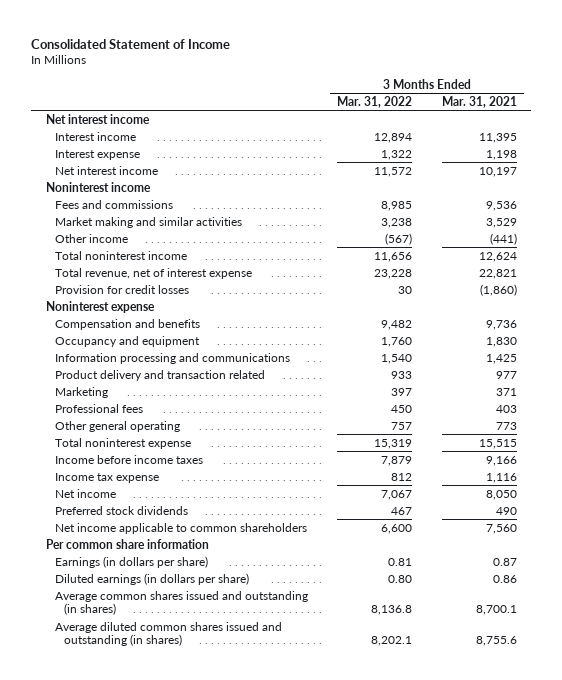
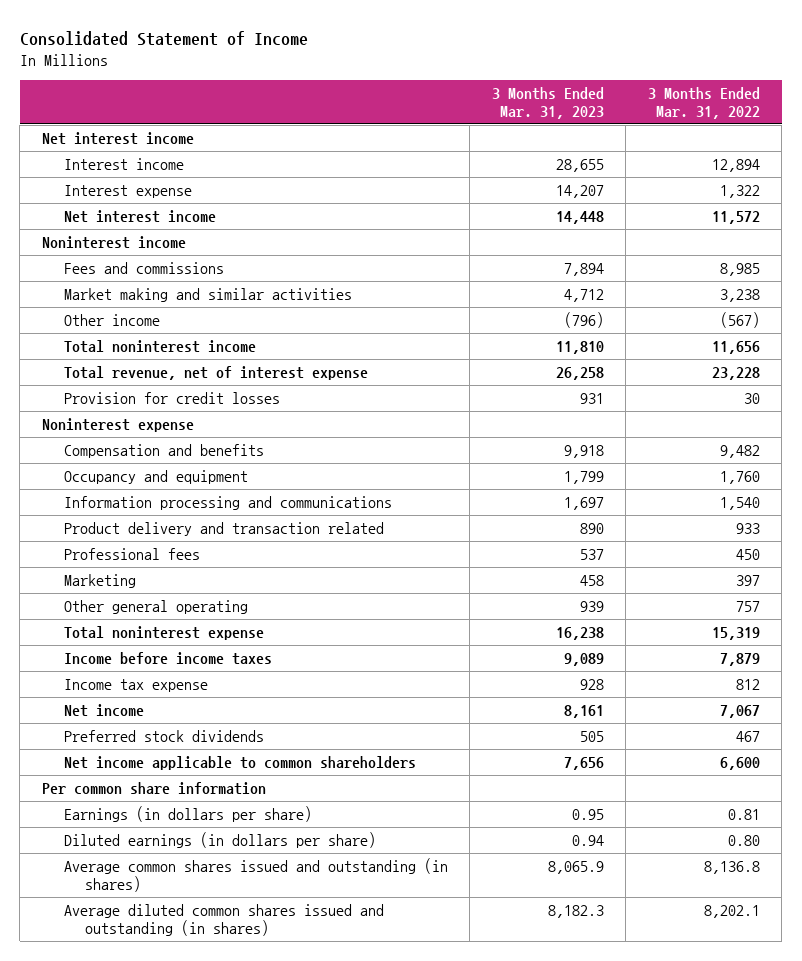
- | 3 Months Ended Mar. 31, 2022 | 3 Months Ended Mar. 31, 2021
+ | 3 Months Ended Mar. 31, 2023 | 3 Months Ended Mar. 31, 2022
moved down: Marketing | 458 | 397

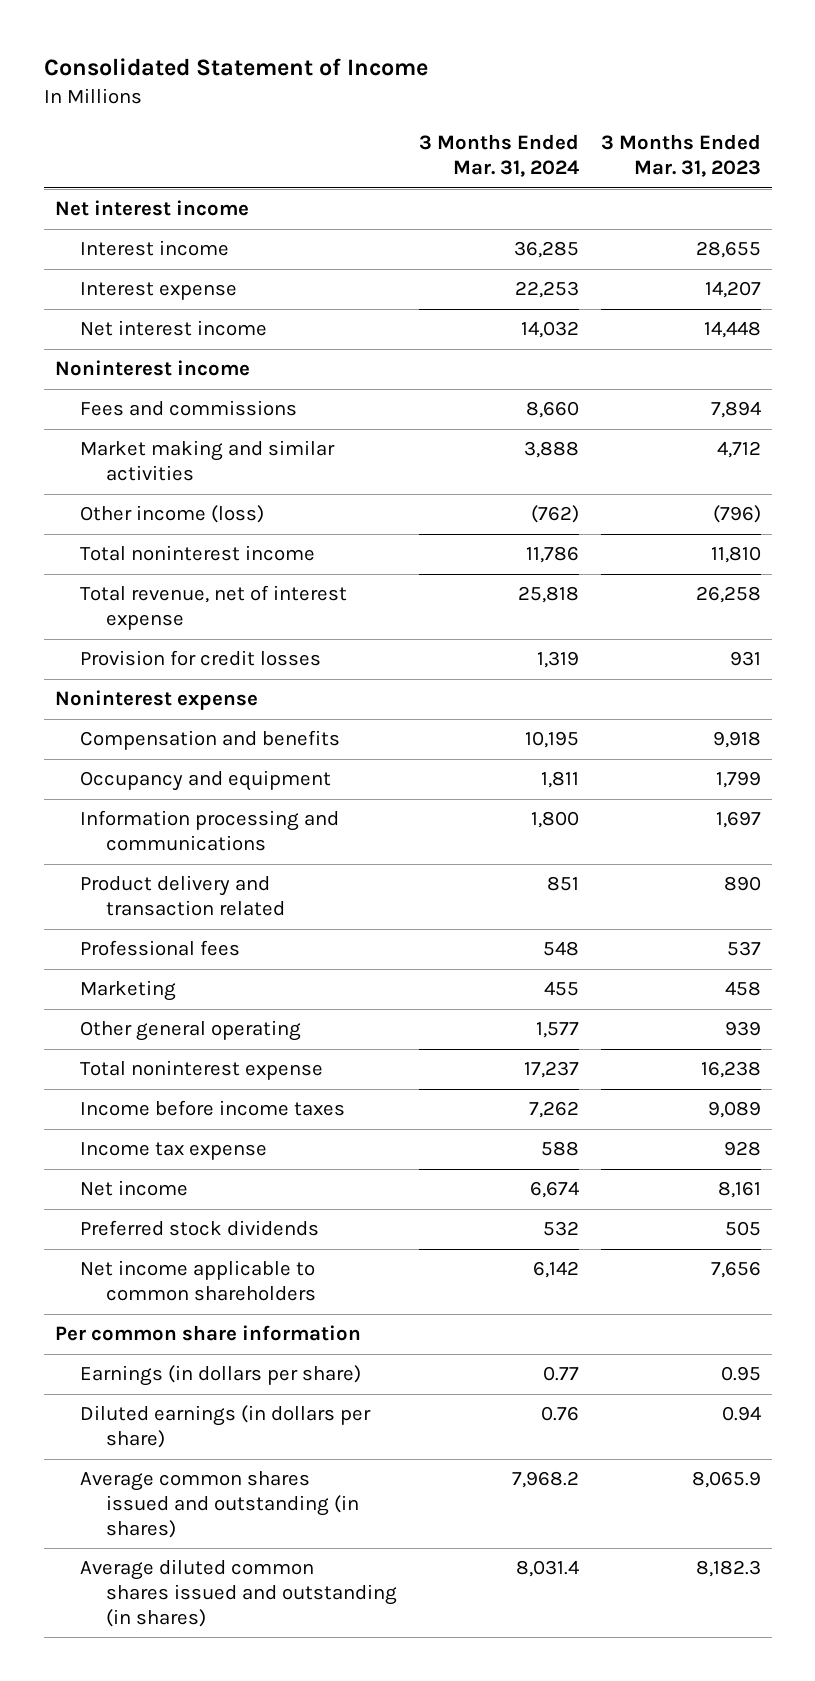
- | 3 Months Ended Mar. 31, 2023 | 3 Months Ended Mar. 31, 2022
+ | 3 Months Ended Mar. 31, 2024 | 3 Months Ended Mar. 31, 2023
- Other income | (796) | (567)
+ Other income (loss) | (762) | (796)

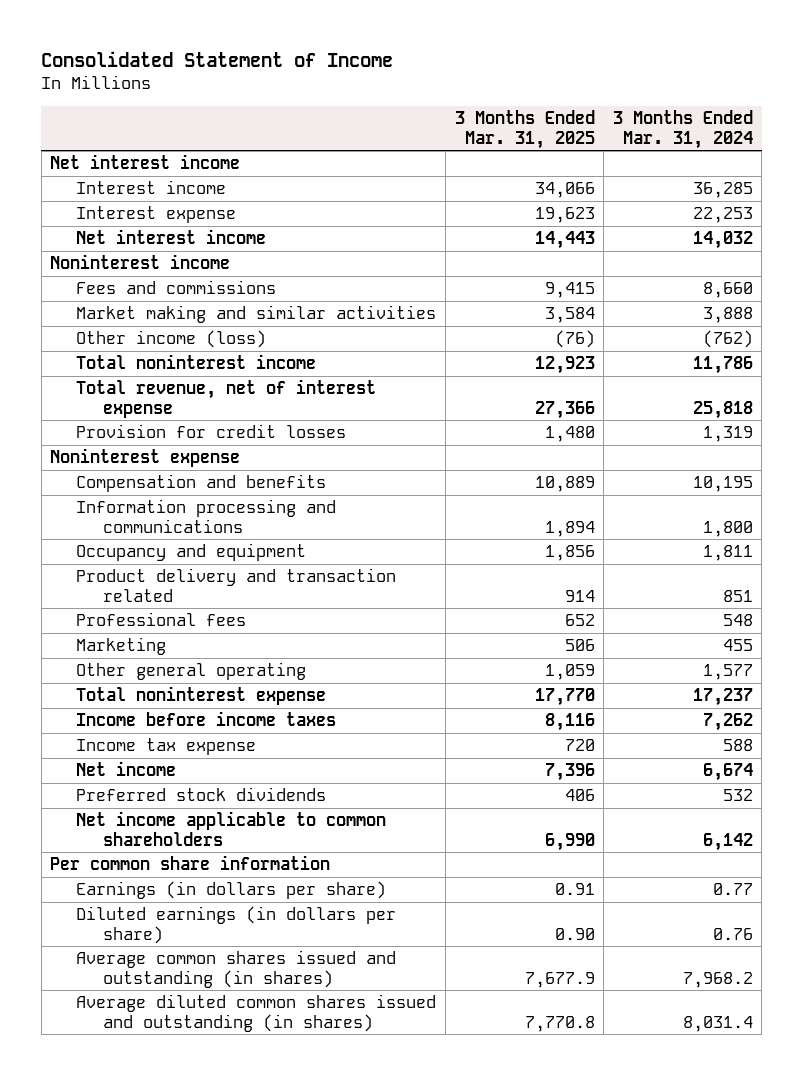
- | 3 Months Ended Mar. 31, 2024 | 3 Months Ended Mar. 31, 2023
+ | 3 Months Ended Mar. 31, 2025 | 3 Months Ended Mar. 31, 2024
moved down: Occupancy and equipment | 1,856 | 1,811

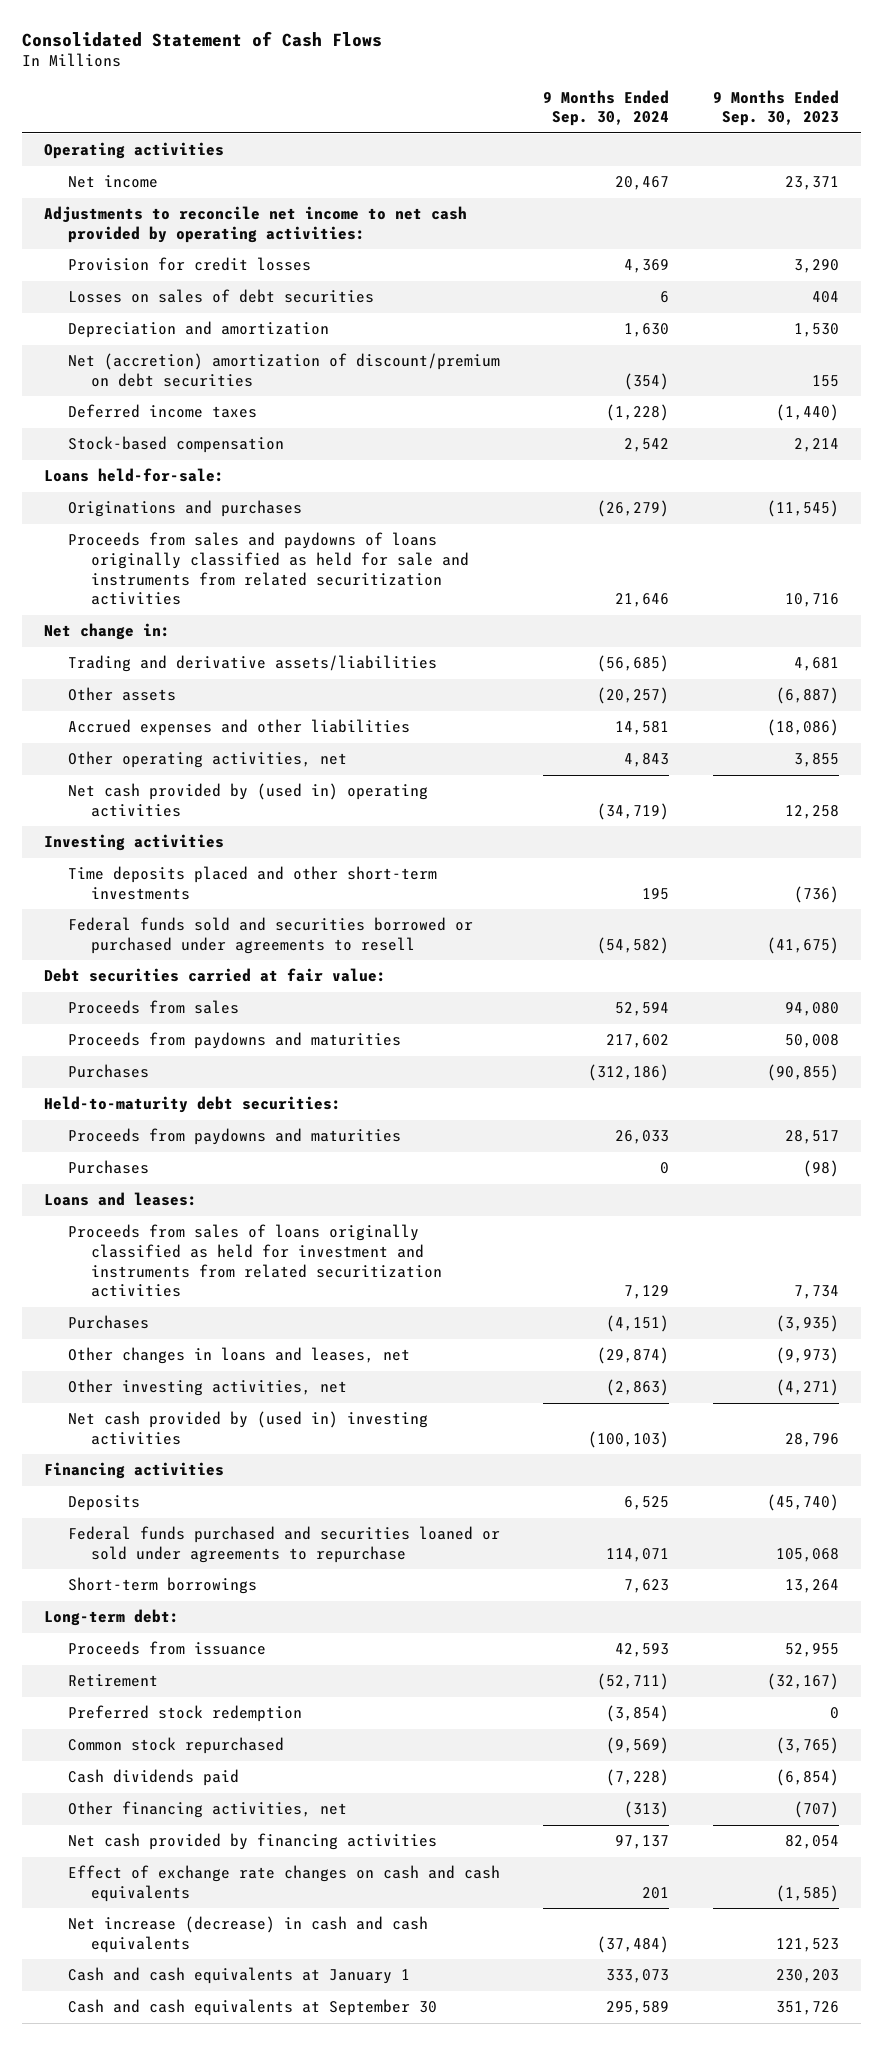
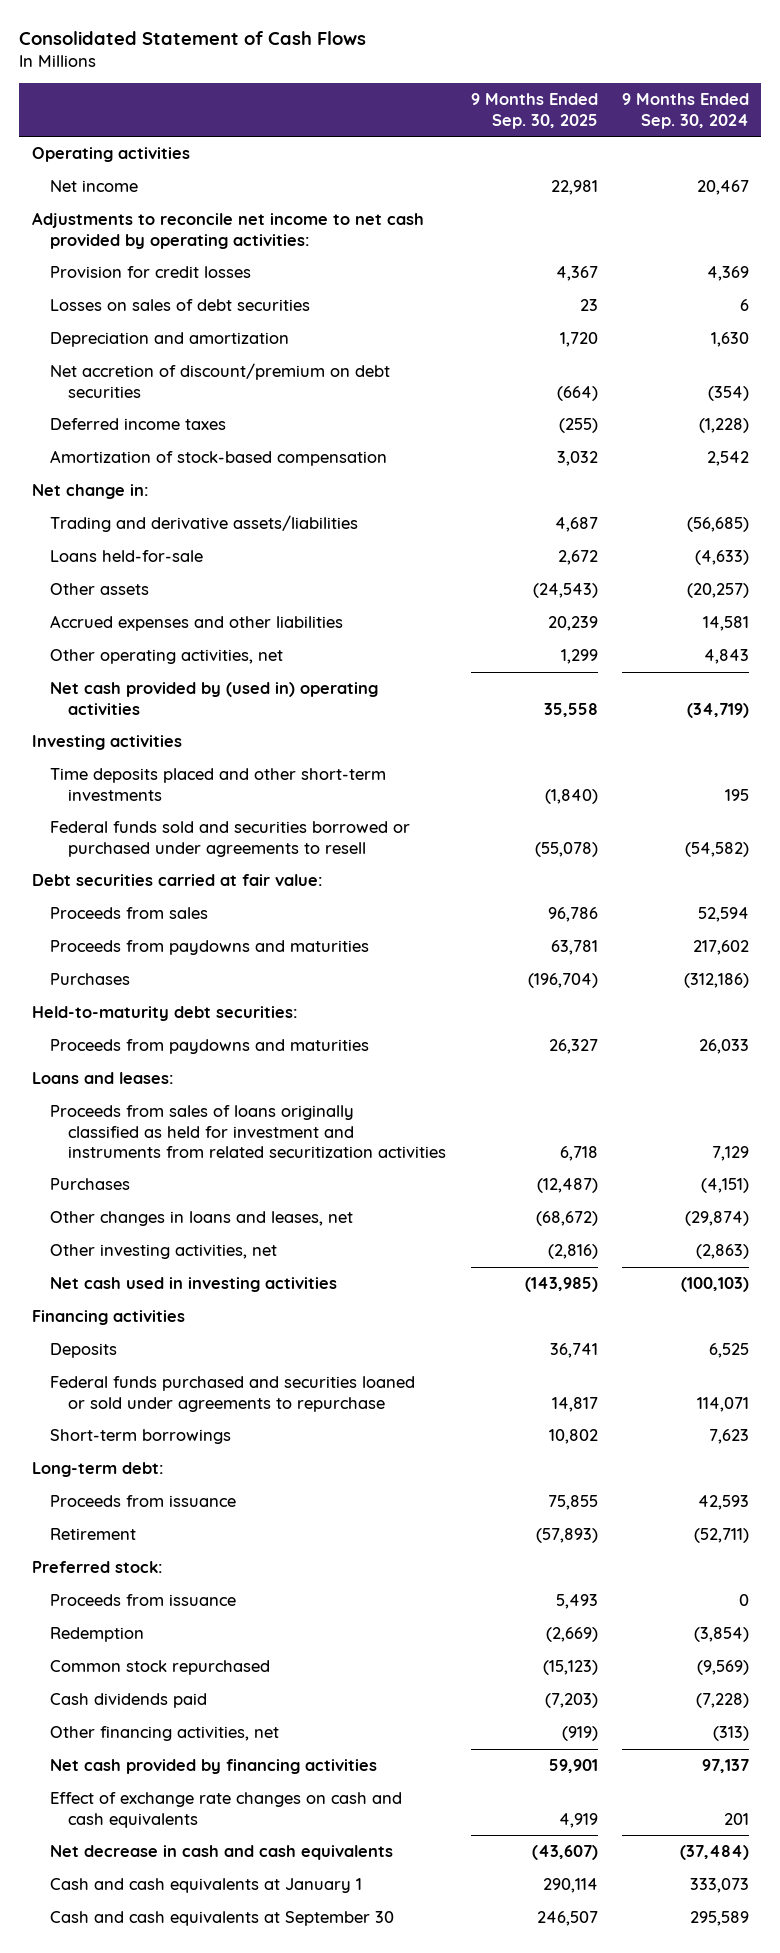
- | 9 Months Ended Sep. 30, 2024 | 9 Months Ended Sep. 30, 2023
+ | 9 Months Ended Sep. 30, 2025 | 9 Months Ended Sep. 30, 2024
- Net (accretion) amortization of discount/premium on debt securities | (354) | 155
+ Net accretion of discount/premium on debt securities | (664) | (354)
- Stock-based compensation | 2,542 | 2,214
- Loans held-for-sale:
- Originations and purchases | (26,279) | (11,545)
- Proceeds from sales and paydowns of loans originally classified as held for sale and instruments from related securitization activities | 21,646 | 10,716
+ Amortization of stock-based compensation | 3,032 | 2,542
+ Loans held-for-sale | 2,672 | (4,633)
- Purchases | 0 | (98)
- Net cash provided by (used in) investing activities | (100,103) | 28,796
+ Net cash used in investing activities | (143,985) | (100,103)
- Preferred stock redemption | (3,854) | 0
+ Preferred stock:
+ Proceeds from issuance | 5,493 | 0
+ Redemption | (2,669) | (3,854)
- Net increase (decrease) in cash and cash equivalents | (37,484) | 121,523
+ Net decrease in cash and cash equivalents | (43,607) | (37,484)

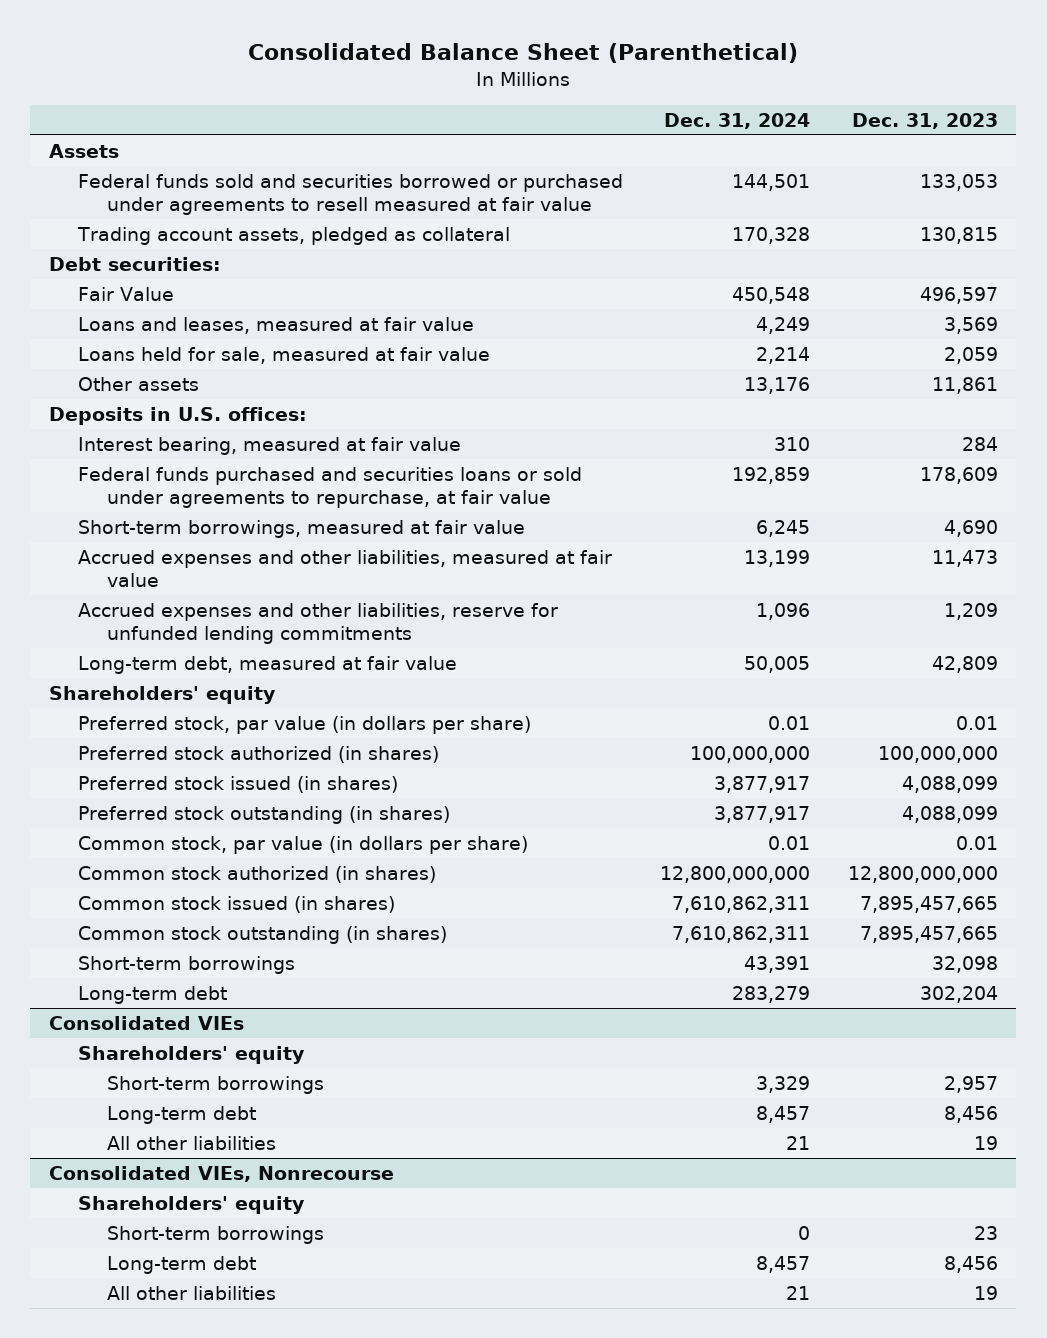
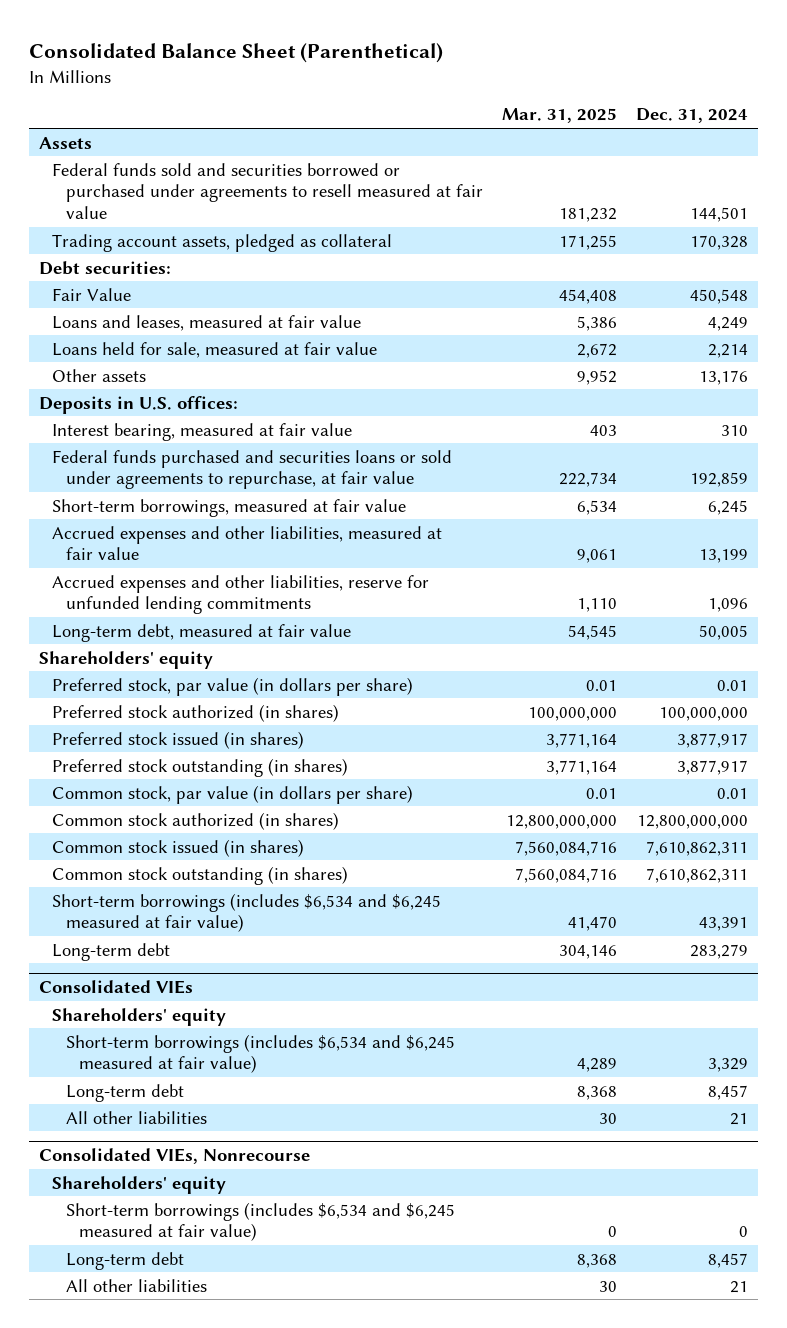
- | Dec. 31, 2024 | Dec. 31, 2023
+ | Mar. 31, 2025 | Dec. 31, 2024
- Short-term borrowings | 43,391 | 32,098
+ Short-term borrowings (includes $6,534 and $6,245 measured at fair value) | 41,470 | 43,391
@ Consolidated VIEs
- Short-term borrowings | 3,329 | 2,957
+ Short-term borrowings (includes $6,534 and $6,245 measured at fair value) | 4,289 | 3,329
@ Consolidated VIEs, Nonrecourse
- Short-term borrowings | 0 | 23
+ Short-term borrowings (includes $6,534 and $6,245 measured at fair value) | 0 | 0

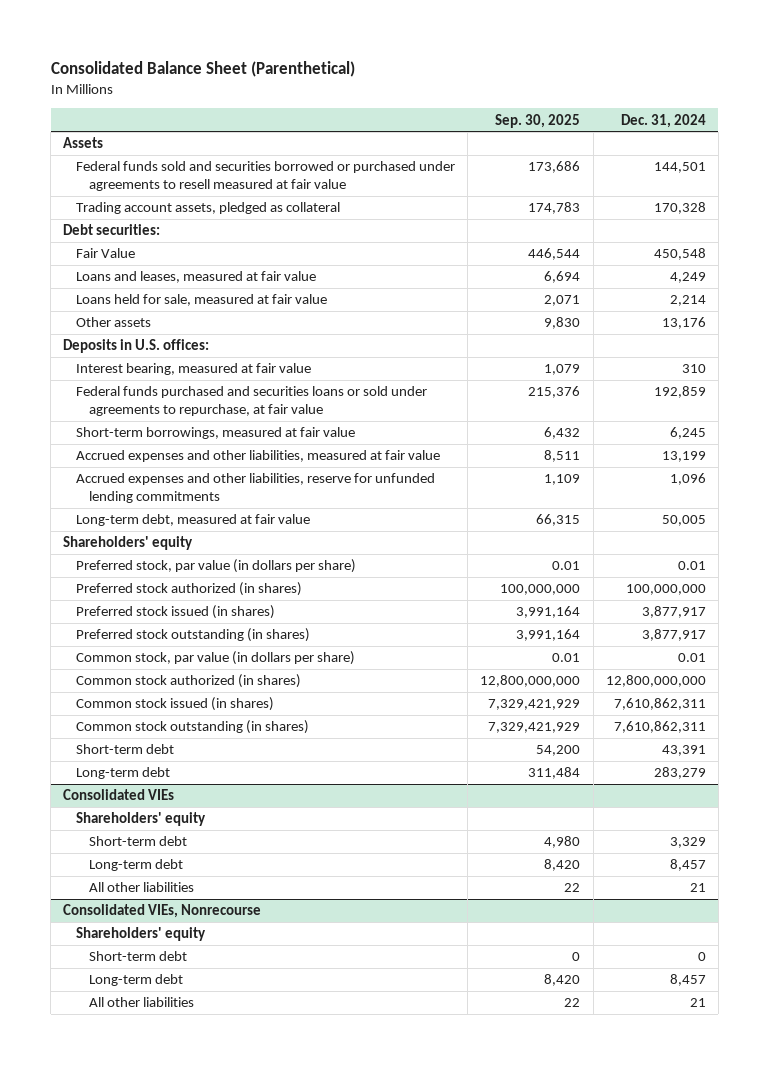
- | Mar. 31, 2025 | Dec. 31, 2024
+ | Sep. 30, 2025 | Dec. 31, 2024
- Short-term borrowings (includes $6,534 and $6,245 measured at fair value) | 41,470 | 43,391
+ Short-term debt | 54,200 | 43,391
@ Consolidated VIEs
- Short-term borrowings (includes $6,534 and $6,245 measured at fair value) | 4,289 | 3,329
+ Short-term debt | 4,980 | 3,329
@ Consolidated VIEs, Nonrecourse
- Short-term borrowings (includes $6,534 and $6,245 measured at fair value) | 0 | 0
+ Short-term debt | 0 | 0

